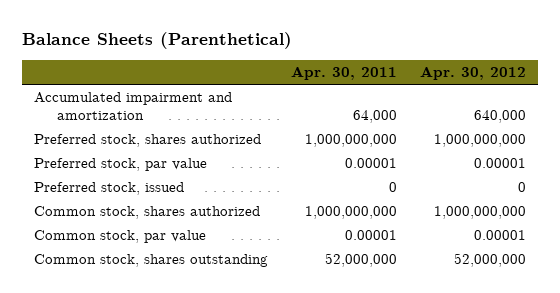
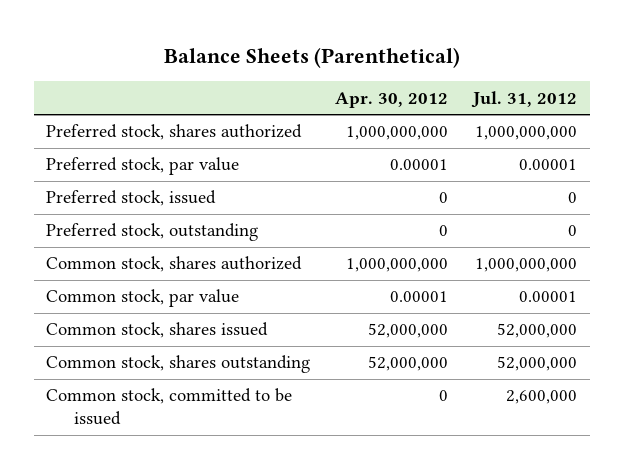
- | Apr. 30, 2011 | Apr. 30, 2012
+ | Apr. 30, 2012 | Jul. 31, 2012
- Accumulated impairment and amortization | 64,000 | 640,000
+ Preferred stock, outstanding | 0 | 0
+ Common stock, shares issued | 52,000,000 | 52,000,000
+ Common stock, committed to be issued | 0 | 2,600,000

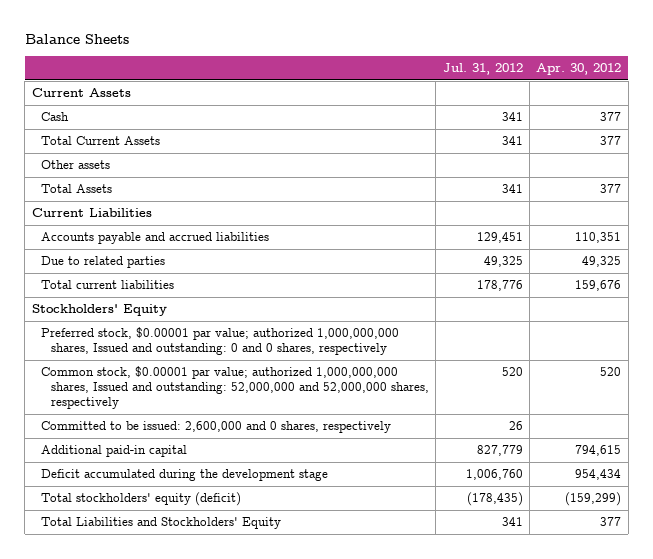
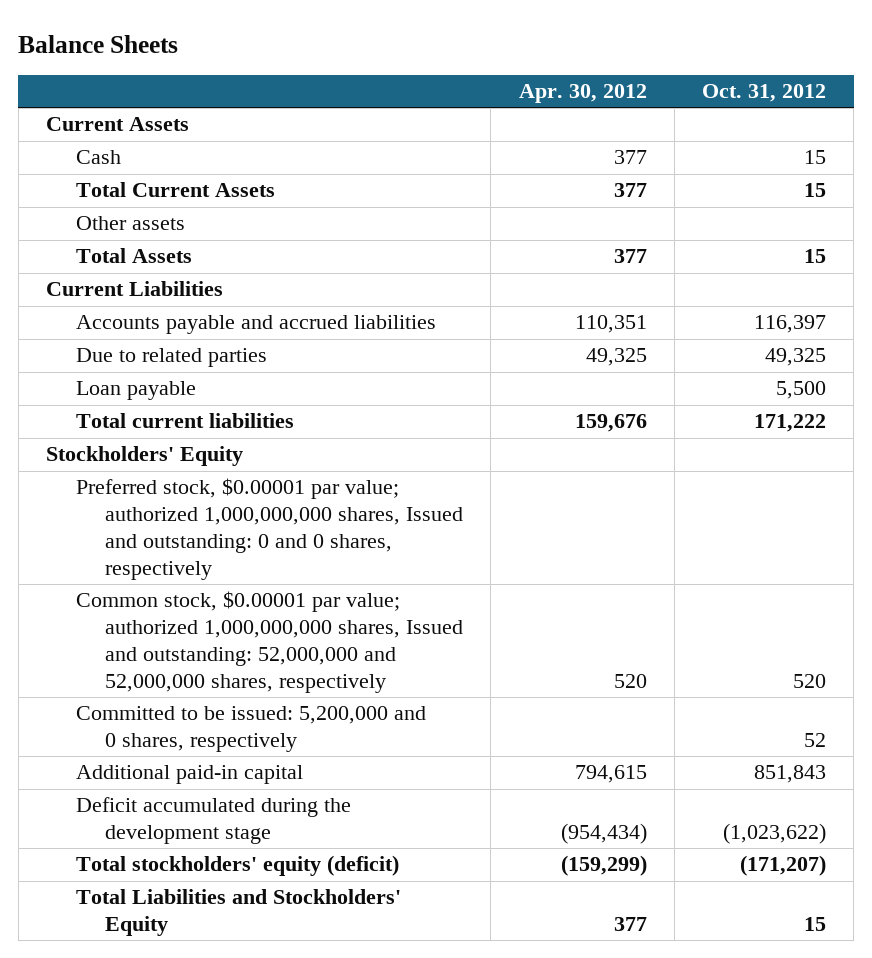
- | Jul. 31, 2012 | Apr. 30, 2012
+ | Apr. 30, 2012 | Oct. 31, 2012
+ Loan payable | | 5,500
- Committed to be issued: 2,600,000 and 0 shares, respectively | 26 |
+ Committed to be issued: 5,200,000 and 0 shares, respectively | | 52
- Deficit accumulated during the development stage | 1,006,760 | 954,434
+ Deficit accumulated during the development stage | (954,434) | (1,023,622)

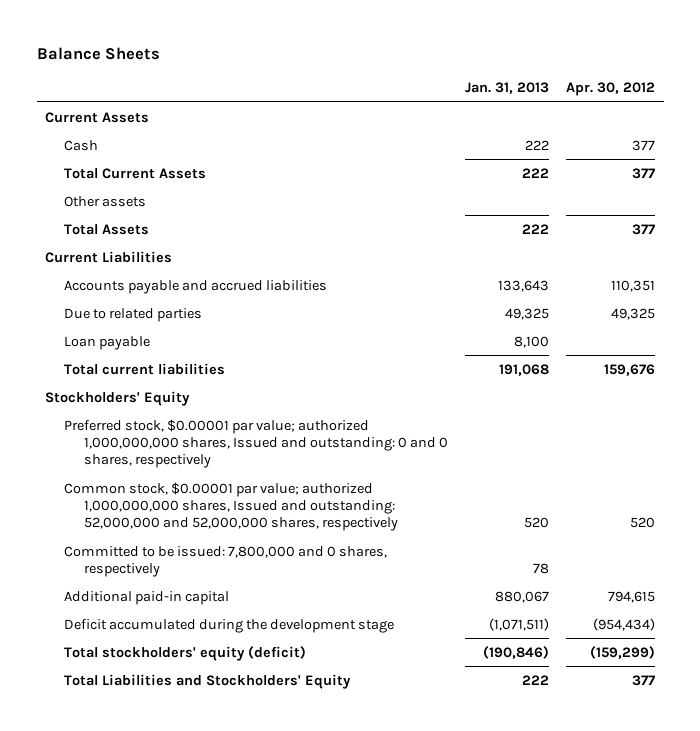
- | Apr. 30, 2012 | Oct. 31, 2012
+ | Jan. 31, 2013 | Apr. 30, 2012
- Committed to be issued: 5,200,000 and 0 shares, respectively | | 52
+ Committed to be issued: 7,800,000 and 0 shares, respectively | 78 |

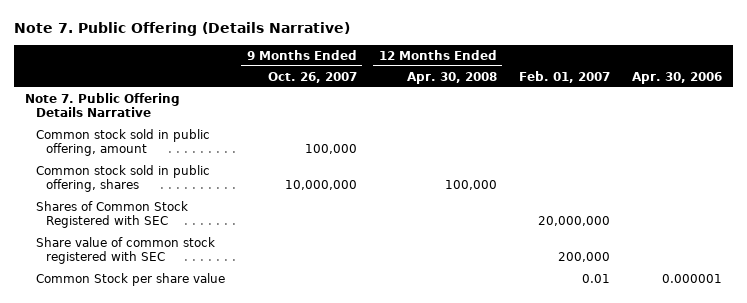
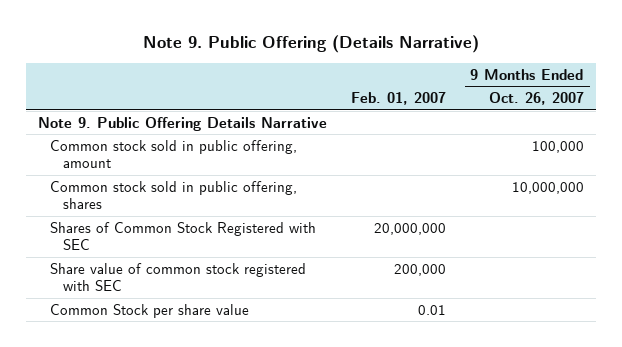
- Note 7. Public Offering (Details Narrative)
+ Note 9. Public Offering (Details Narrative)
- | 9 Months Ended Oct. 26, 2007 | 12 Months Ended Apr. 30, 2008 | Feb. 01, 2007 | Apr. 30, 2006
+ | Feb. 01, 2007 | 9 Months Ended Oct. 26, 2007
- Note 7. Public Offering Details Narrative
+ Note 9. Public Offering Details Narrative

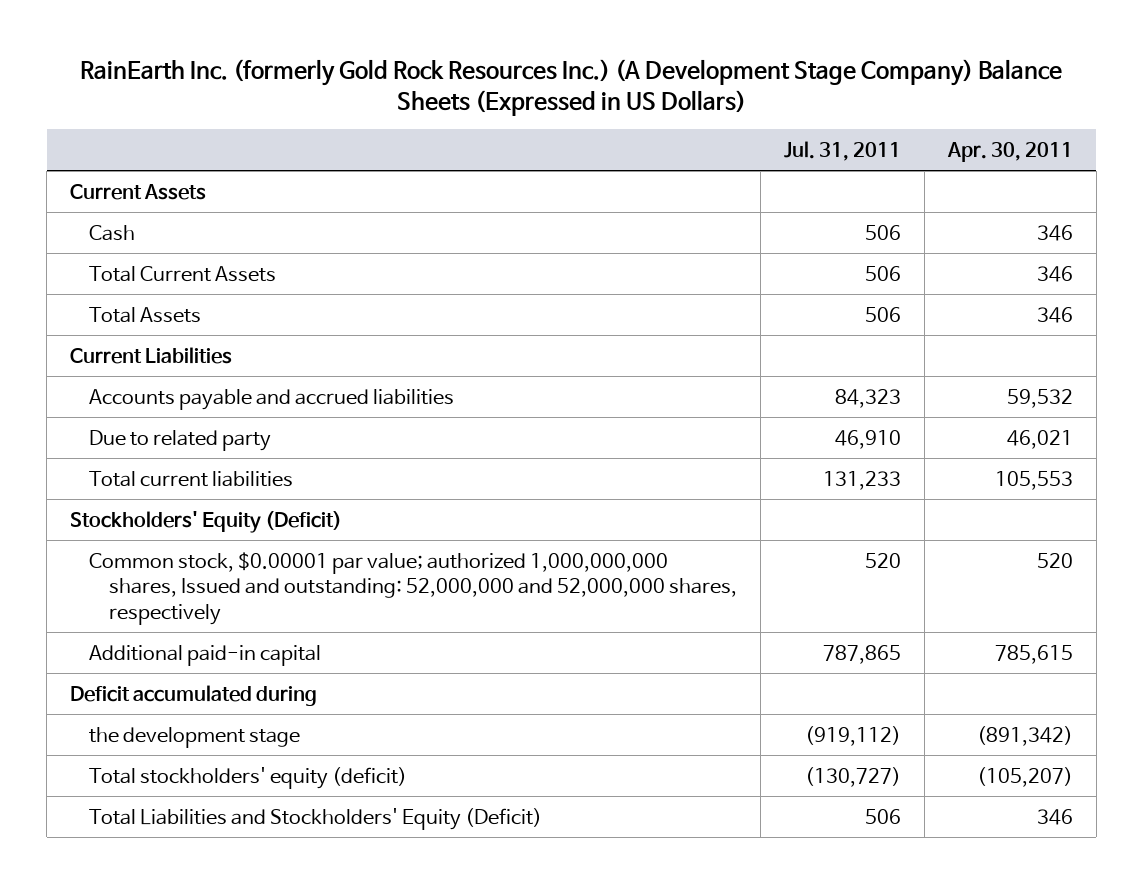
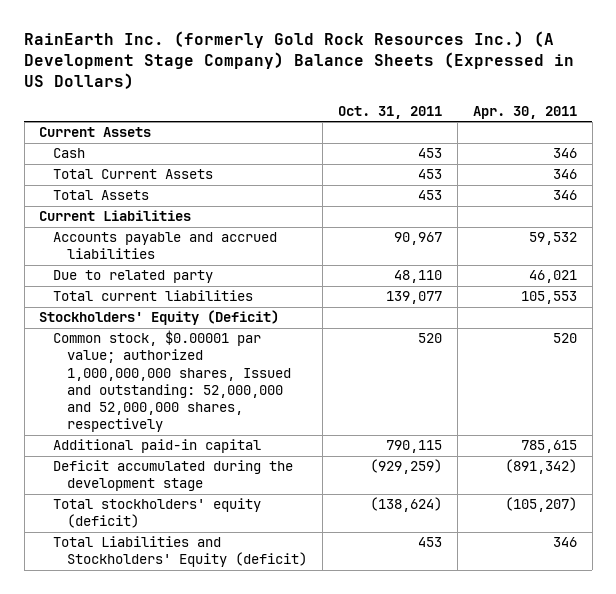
- | Jul. 31, 2011 | Apr. 30, 2011
+ | Oct. 31, 2011 | Apr. 30, 2011
- Deficit accumulated during
- the development stage | (919,112) | (891,342)
+ Deficit accumulated during the development stage | (929,259) | (891,342)
- Total Liabilities and Stockholders' Equity (Deficit) | 506 | 346
+ Total Liabilities and Stockholders' Equity (deficit) | 453 | 346

